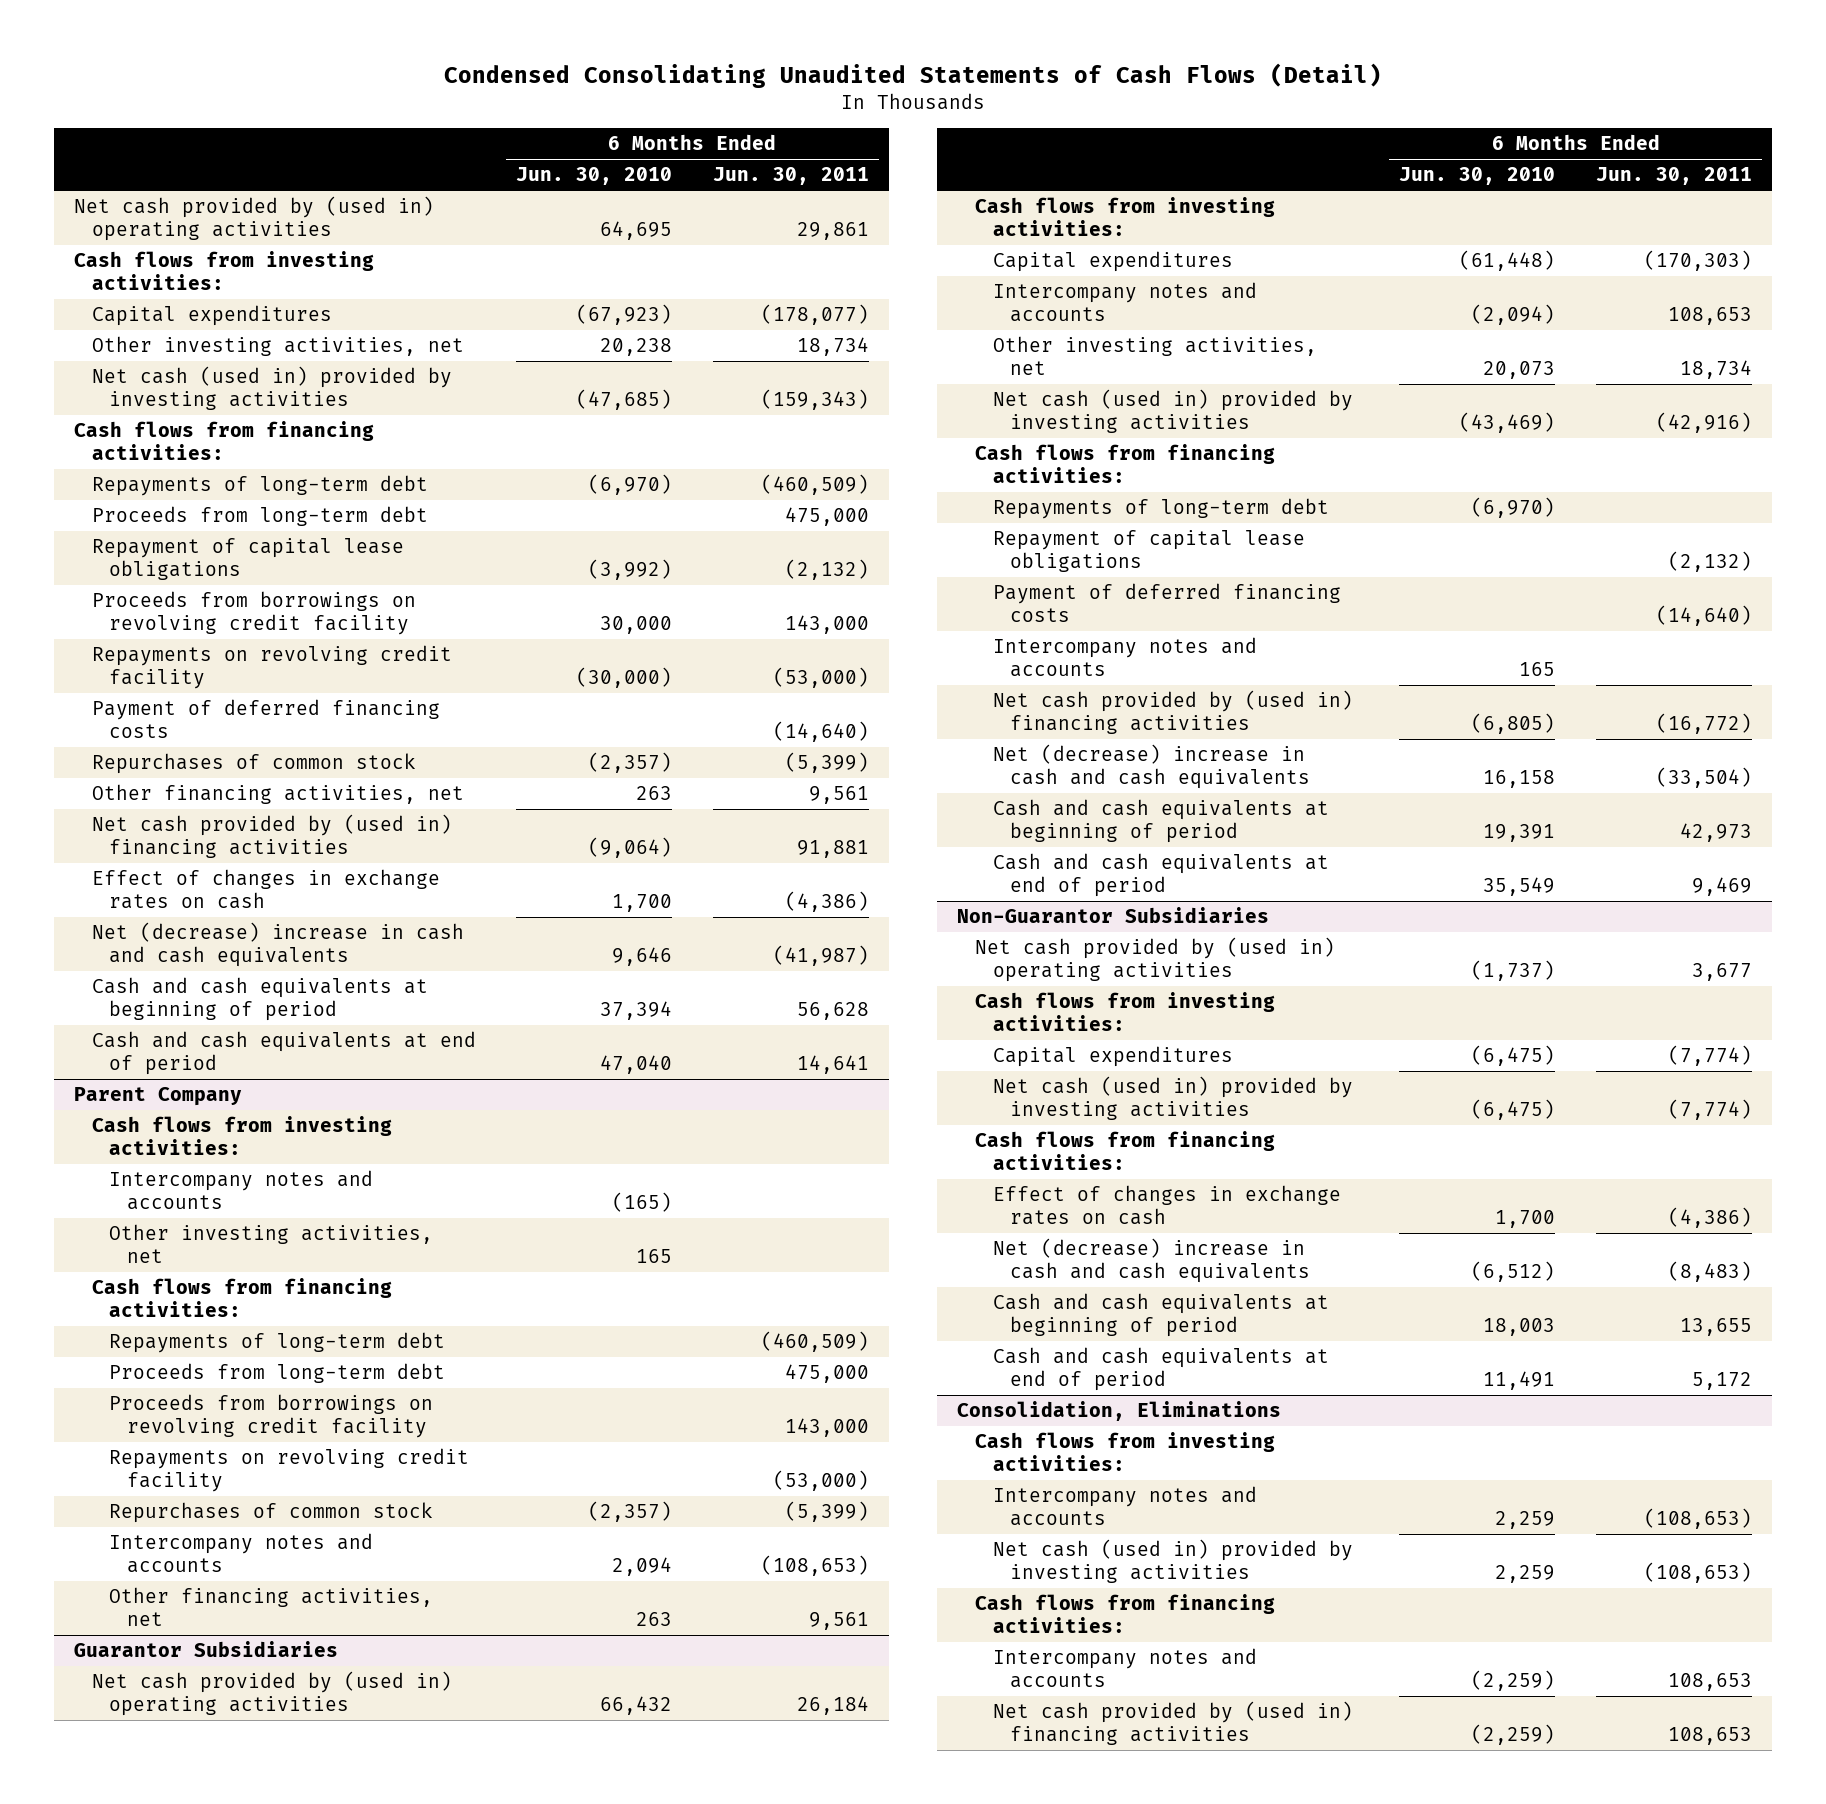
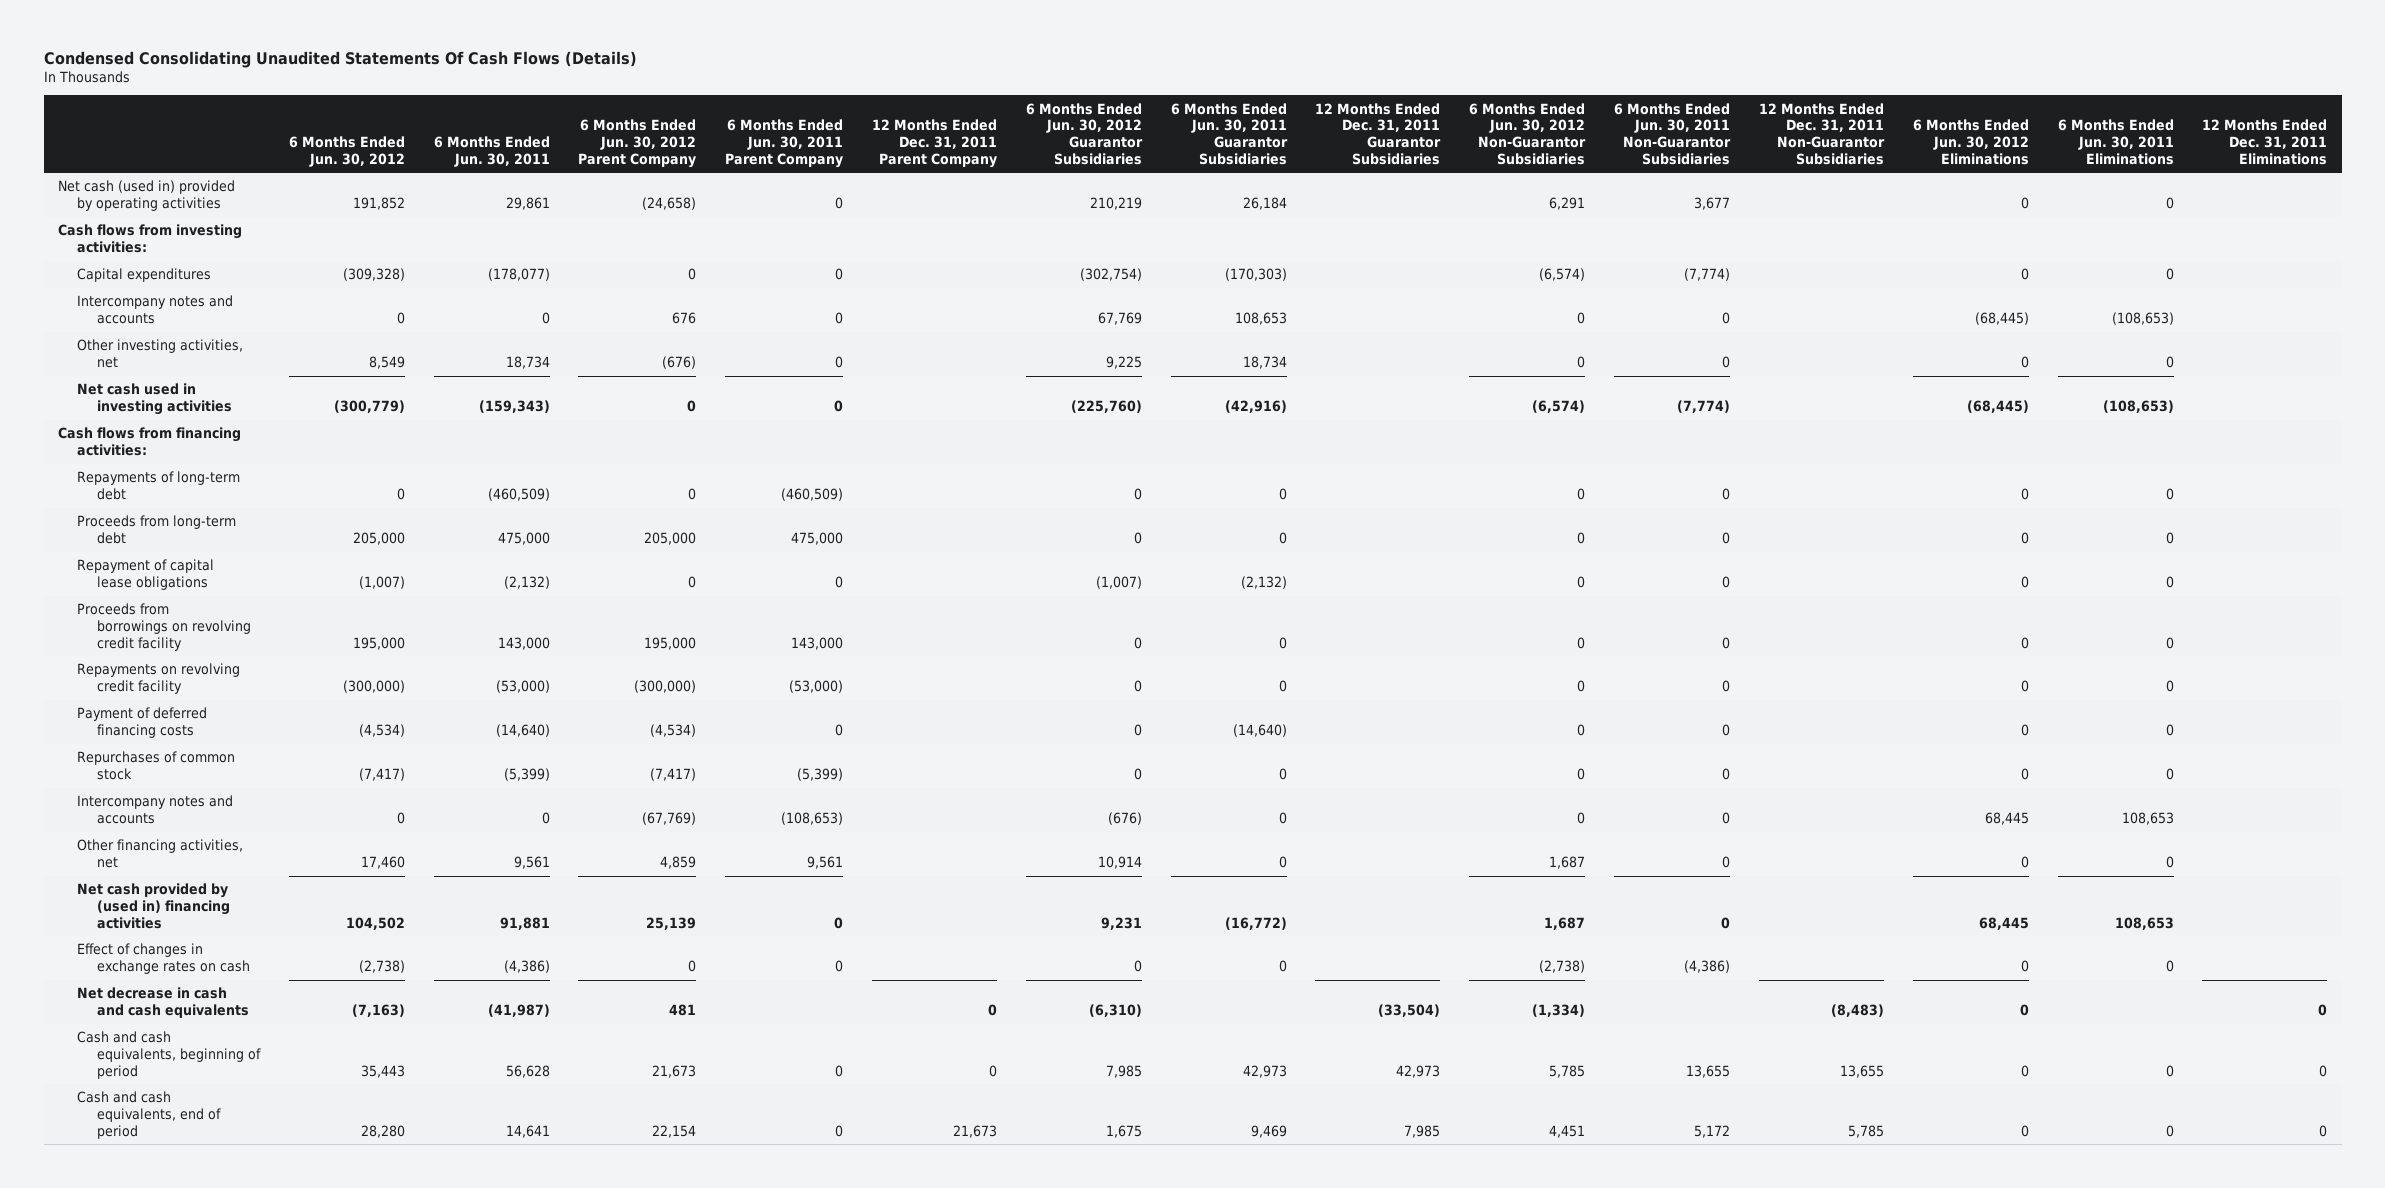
- Condensed Consolidating Unaudited Statements of Cash Flows (Detail)
+ Condensed Consolidating Unaudited Statements Of Cash Flows (Details)
- | 6 Months Ended Jun. 30, 2010 | 6 Months Ended Jun. 30, 2011
+ | 6 Months Ended Jun. 30, 2012 | 6 Months Ended Jun. 30, 2011 | 6 Months Ended Jun. 30, 2012 Parent Company | 6 Months Ended Jun. 30, 2011 Parent Company | 12 Months Ended Dec. 31, 2011 Parent Company | 6 Months Ended Jun. 30, 2012 Guarantor Subsidiaries | 6 Months Ended Jun. 30, 2011 Guarantor Subsidiaries | 12 Months Ended Dec. 31, 2011 Guarantor Subsidiaries | 6 Months Ended Jun. 30, 2012 Non-Guarantor Subsidiaries | 6 Months Ended Jun. 30, 2011 Non-Guarantor Subsidiaries | 12 Months Ended Dec. 31, 2011 Non-Guarantor Subsidiaries | 6 Months Ended Jun. 30, 2012 Eliminations | 6 Months Ended Jun. 30, 2011 Eliminations | 12 Months Ended Dec. 31, 2011 Eliminations
- Net cash provided by (used in) operating activities | 64,695 | 29,861
+ Net cash (used in) provided by operating activities | 191,852 | 29,861 | (24,658) | 0 | | 210,219 | 26,184 | | 6,291 | 3,677 | | 0 | 0 |
+ Intercompany notes and accounts | 0 | 0 | 676 | 0 | | 67,769 | 108,653 | | 0 | 0 | | (68,445) | (108,653) |
- Net cash (used in) provided by investing activities | (47,685) | (159,343)
+ Net cash used in investing activities | (300,779) | (159,343) | 0 | 0 | | (225,760) | (42,916) | | (6,574) | (7,774) | | (68,445) | (108,653) |
+ Intercompany notes and accounts | 0 | 0 | (67,769) | (108,653) | | (676) | 0 | | 0 | 0 | | 68,445 | 108,653 |
- Net (decrease) increase in cash and cash equivalents | 9,646 | (41,987)
- Cash and cash equivalents at beginning of period | 37,394 | 56,628
- Cash and cash equivalents at end of period | 47,040 | 14,641
- Parent Company
- Cash flows from investing activities:
- Intercompany notes and accounts | (165) |
- Other investing activities, net | 165 |
- Cash flows from financing activities:
- Repayments of long-term debt | | (460,509)
- Proceeds from long-term debt | | 475,000
- Proceeds from borrowings on revolving credit facility | | 143,000
- Repayments on revolving credit facility | | (53,000)
- Repurchases of common stock | (2,357) | (5,399)
- Intercompany notes and accounts | 2,094 | (108,653)
- Other financing activities, net | 263 | 9,561
- Guarantor Subsidiaries
- Net cash provided by (used in) operating activities | 66,432 | 26,184
- Cash flows from investing activities:
- Capital expenditures | (61,448) | (170,303)
- Intercompany notes and accounts | (2,094) | 108,653
- Other investing activities, net | 20,073 | 18,734
- Net cash (used in) provided by investing activities | (43,469) | (42,916)
- Cash flows from financing activities:
- Repayments of long-term debt | (6,970) |
- Repayment of capital lease obligations | | (2,132)
- Payment of deferred financing costs | | (14,640)
- Intercompany notes and accounts | 165 |
- Net cash provided by (used in) financing activities | (6,805) | (16,772)
- Net (decrease) increase in cash and cash equivalents | 16,158 | (33,504)
- Cash and cash equivalents at beginning of period | 19,391 | 42,973
- Cash and cash equivalents at end of period | 35,549 | 9,469
- Non-Guarantor Subsidiaries
- Net cash provided by (used in) operating activities | (1,737) | 3,677
- Cash flows from investing activities:
- Capital expenditures | (6,475) | (7,774)
- Net cash (used in) provided by investing activities | (6,475) | (7,774)
- Cash flows from financing activities:
- Effect of changes in exchange rates on cash | 1,700 | (4,386)
- Net (decrease) increase in cash and cash equivalents | (6,512) | (8,483)
- Cash and cash equivalents at beginning of period | 18,003 | 13,655
- Cash and cash equivalents at end of period | 11,491 | 5,172
- Consolidation, Eliminations
- Cash flows from investing activities:
- Intercompany notes and accounts | 2,259 | (108,653)
- Net cash (used in) provided by investing activities | 2,259 | (108,653)
- Cash flows from financing activities:
- Intercompany notes and accounts | (2,259) | 108,653
- Net cash provided by (used in) financing activities | (2,259) | 108,653
+ Net decrease in cash and cash equivalents | (7,163) | (41,987) | 481 | | 0 | (6,310) | | (33,504) | (1,334) | | (8,483) | 0 | | 0
+ Cash and cash equivalents, beginning of period | 35,443 | 56,628 | 21,673 | 0 | 0 | 7,985 | 42,973 | 42,973 | 5,785 | 13,655 | 13,655 | 0 | 0 | 0
+ Cash and cash equivalents, end of period | 28,280 | 14,641 | 22,154 | 0 | 21,673 | 1,675 | 9,469 | 7,985 | 4,451 | 5,172 | 5,785 | 0 | 0 | 0

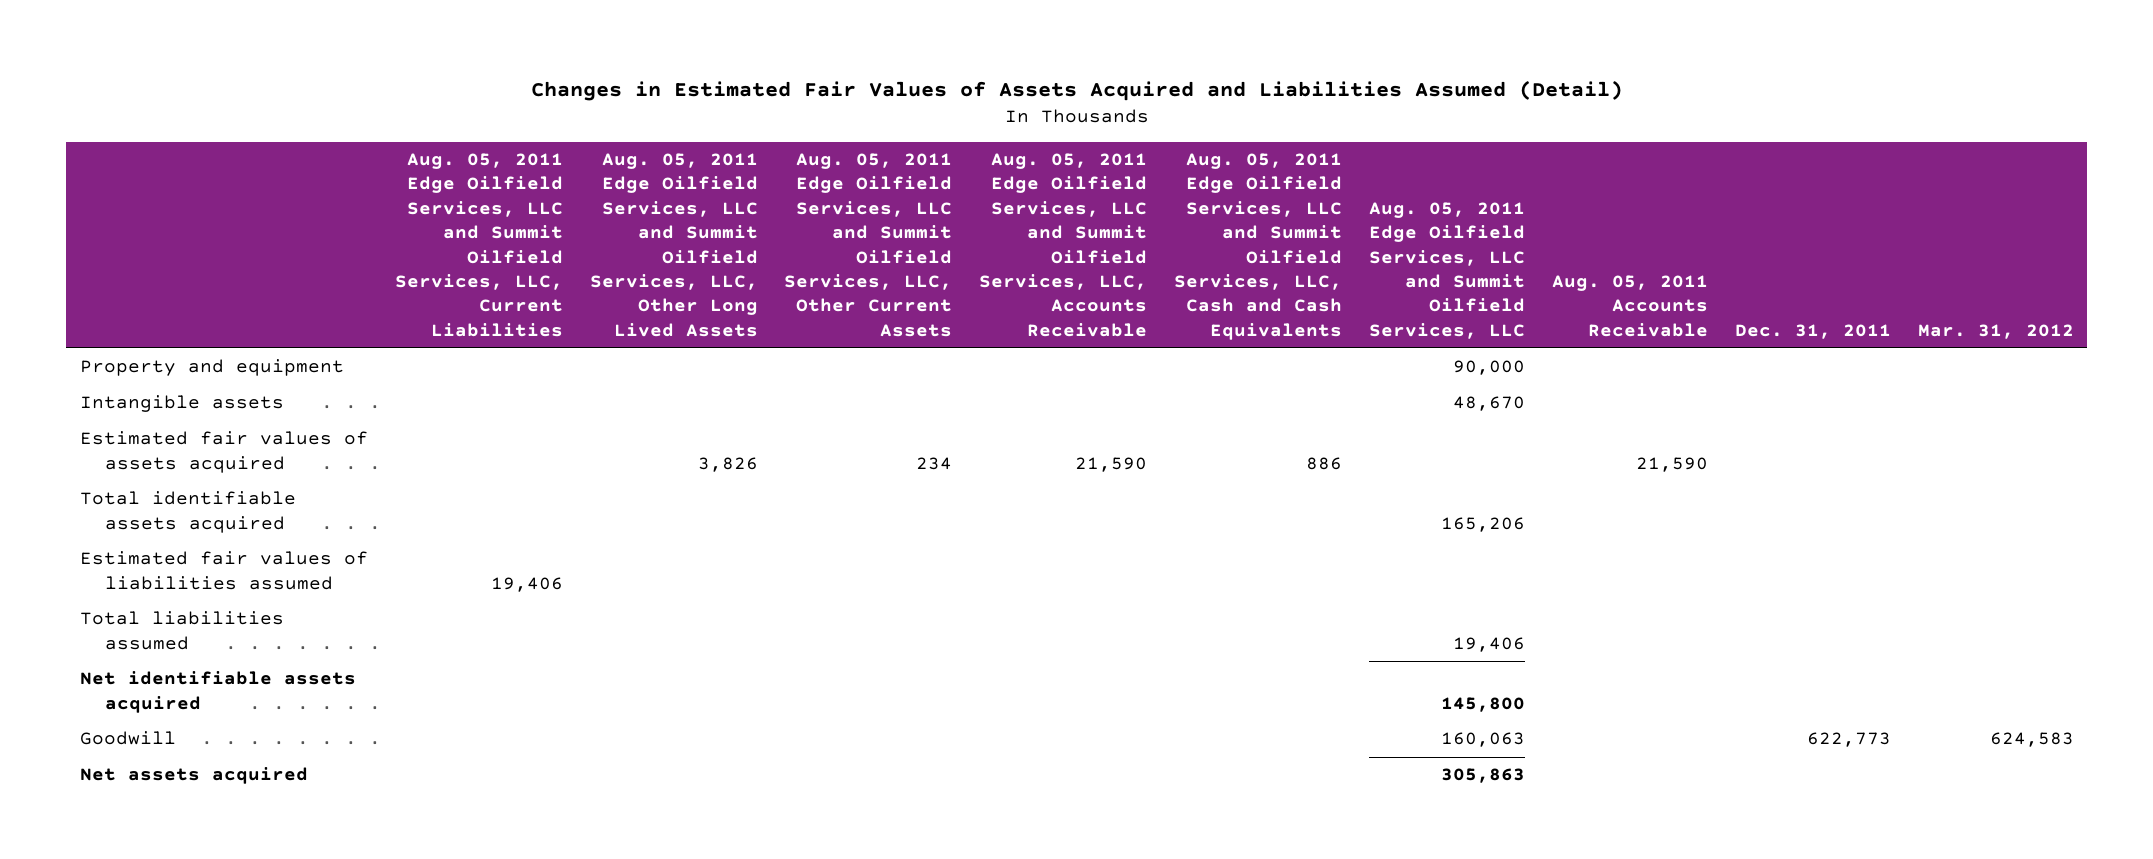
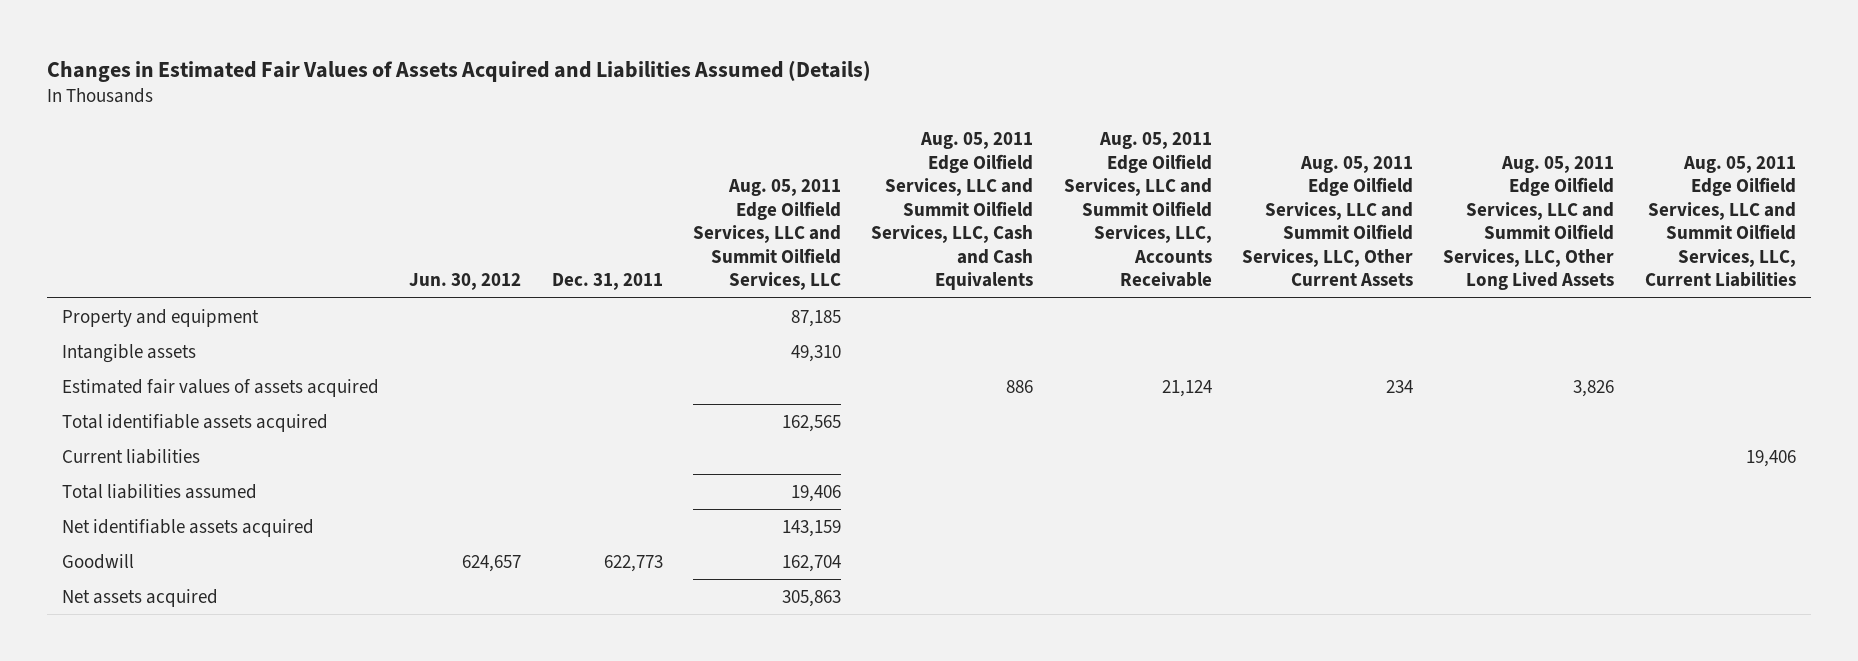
- Changes in Estimated Fair Values of Assets Acquired and Liabilities Assumed (Detail)
+ Changes in Estimated Fair Values of Assets Acquired and Liabilities Assumed (Details)
- | Aug. 05, 2011 Edge Oilfield Services, LLC and Summit Oilfield Services, LLC, Current Liabilities | Aug. 05, 2011 Edge Oilfield Services, LLC and Summit Oilfield Services, LLC, Other Long Lived Assets | Aug. 05, 2011 Edge Oilfield Services, LLC and Summit Oilfield Services, LLC, Other Current Assets | Aug. 05, 2011 Edge Oilfield Services, LLC and Summit Oilfield Services, LLC, Accounts Receivable | Aug. 05, 2011 Edge Oilfield Services, LLC and Summit Oilfield Services, LLC, Cash and Cash Equivalents | Aug. 05, 2011 Edge Oilfield Services, LLC and Summit Oilfield Services, LLC | Aug. 05, 2011 Accounts Receivable | Dec. 31, 2011 | Mar. 31, 2012
+ | Jun. 30, 2012 | Dec. 31, 2011 | Aug. 05, 2011 Edge Oilfield Services, LLC and Summit Oilfield Services, LLC | Aug. 05, 2011 Edge Oilfield Services, LLC and Summit Oilfield Services, LLC, Cash and Cash Equivalents | Aug. 05, 2011 Edge Oilfield Services, LLC and Summit Oilfield Services, LLC, Accounts Receivable | Aug. 05, 2011 Edge Oilfield Services, LLC and Summit Oilfield Services, LLC, Other Current Assets | Aug. 05, 2011 Edge Oilfield Services, LLC and Summit Oilfield Services, LLC, Other Long Lived Assets | Aug. 05, 2011 Edge Oilfield Services, LLC and Summit Oilfield Services, LLC, Current Liabilities
- Property and equipment | | | | | | 90,000 | | |
- Intangible assets | | | | | | 48,670 | | |
- Estimated fair values of assets acquired | | 3,826 | 234 | 21,590 | 886 | | 21,590 | |
- Total identifiable assets acquired | | | | | | 165,206 | | |
- Estimated fair values of liabilities assumed | 19,406 | | | | | | | |
+ Property and equipment | | | 87,185 | | | | |
+ Intangible assets | | | 49,310 | | | | |
+ Estimated fair values of assets acquired | | | | 886 | 21,124 | 234 | 3,826 |
+ Total identifiable assets acquired | | | 162,565 | | | | |
+ Current liabilities | | | | | | | | 19,406
- Net identifiable assets acquired | | | | | | 145,800 | | |
- Goodwill | | | | | | 160,063 | | 622,773 | 624,583
+ Net identifiable assets acquired | | | 143,159 | | | | |
+ Goodwill | 624,657 | 622,773 | 162,704 | | | | |

